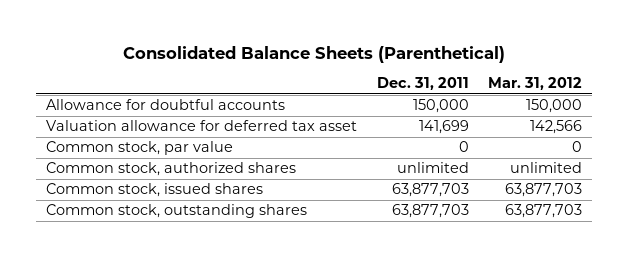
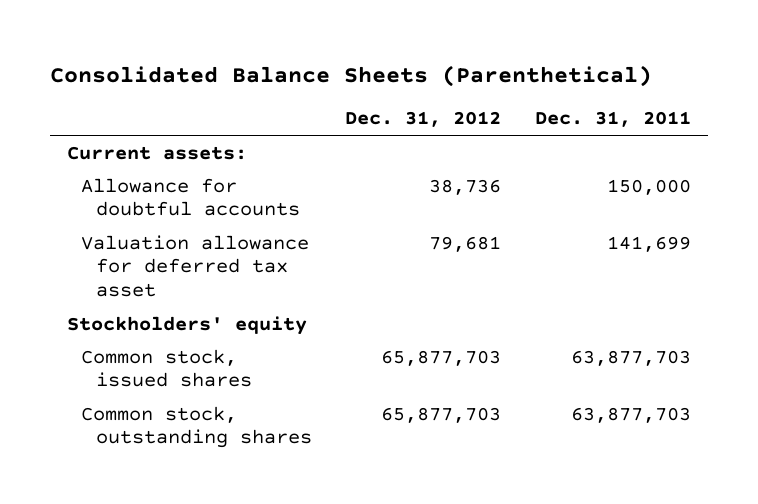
- | Dec. 31, 2011 | Mar. 31, 2012
+ | Dec. 31, 2012 | Dec. 31, 2011
+ Current assets:
- Common stock, par value | 0 | 0
- Common stock, authorized shares | unlimited | unlimited
+ Stockholders' equity

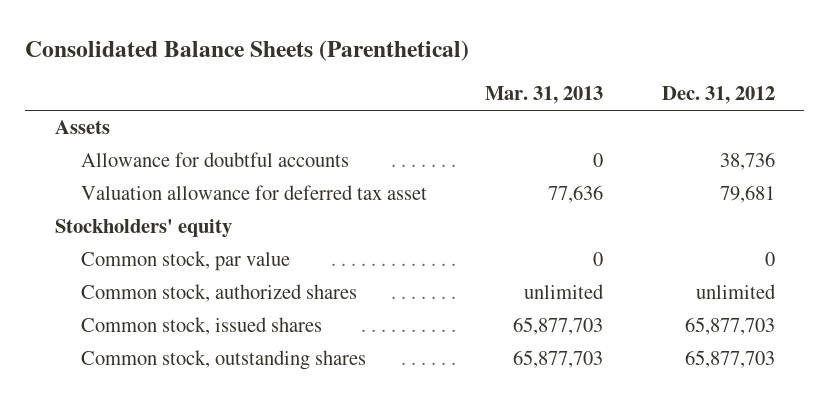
- | Dec. 31, 2012 | Dec. 31, 2011
+ | Mar. 31, 2013 | Dec. 31, 2012
- Current assets:
+ Assets
+ Common stock, par value | 0 | 0
+ Common stock, authorized shares | unlimited | unlimited

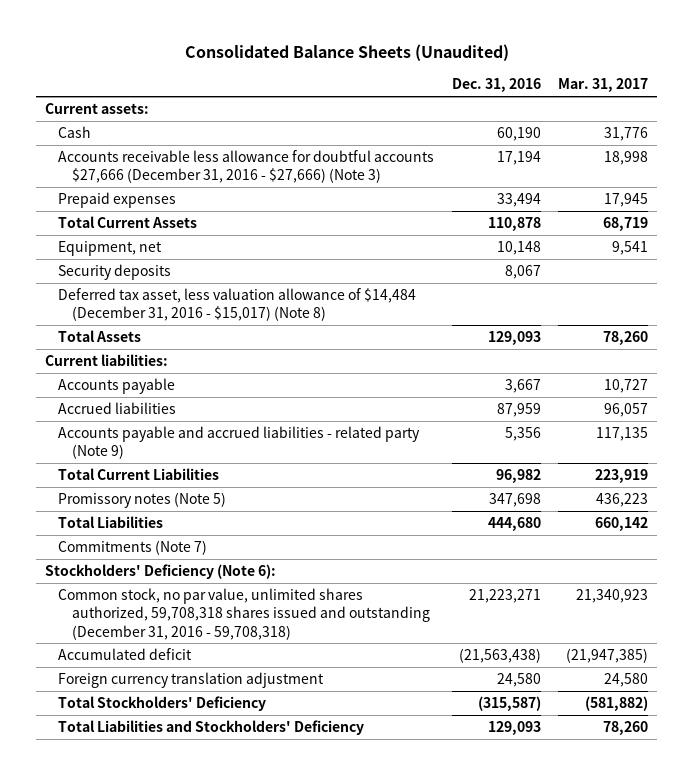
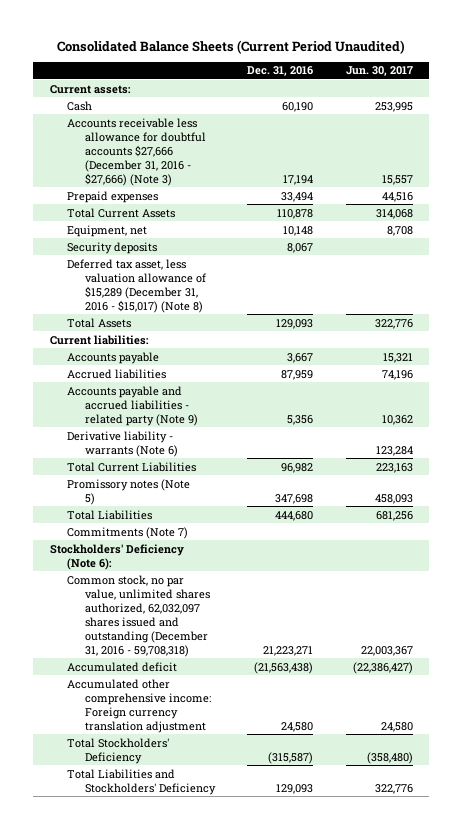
- Consolidated Balance Sheets (Unaudited)
+ Consolidated Balance Sheets (Current Period Unaudited)
- | Dec. 31, 2016 | Mar. 31, 2017
+ | Dec. 31, 2016 | Jun. 30, 2017
- Deferred tax asset, less valuation allowance of $14,484 (December 31, 2016 - $15,017) (Note 8)
+ Deferred tax asset, less valuation allowance of $15,289 (December 31, 2016 - $15,017) (Note 8)
+ Derivative liability - warrants (Note 6) | | 123,284
- Common stock, no par value, unlimited shares authorized, 59,708,318 shares issued and outstanding (December 31, 2016 - 59,708,318) | 21,223,271 | 21,340,923
+ Common stock, no par value, unlimited shares authorized, 62,032,097 shares issued and outstanding (December 31, 2016 - 59,708,318) | 21,223,271 | 22,003,367
- Foreign currency translation adjustment | 24,580 | 24,580
+ Accumulated other comprehensive income: Foreign currency translation adjustment | 24,580 | 24,580

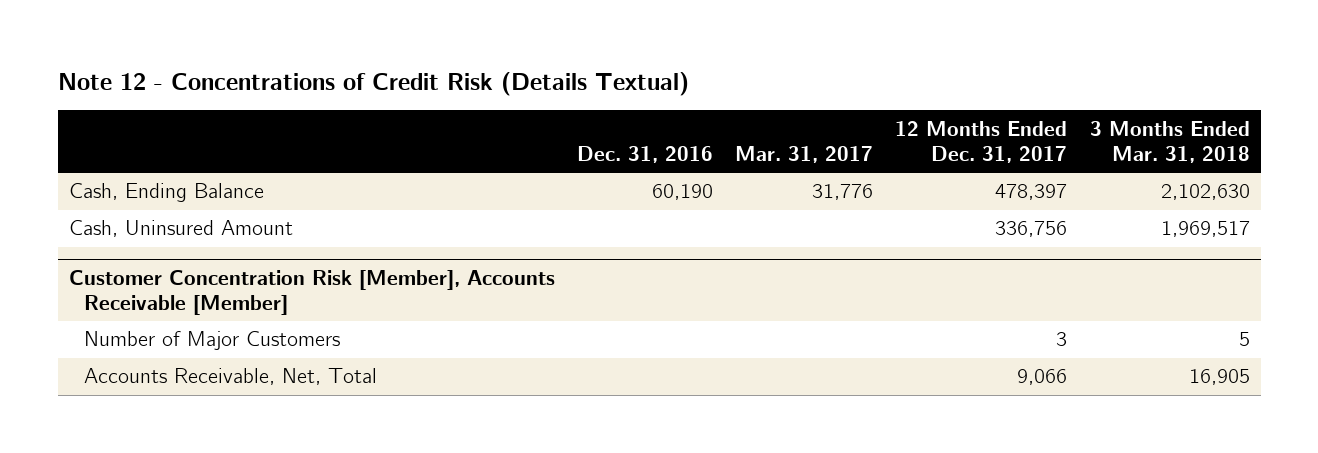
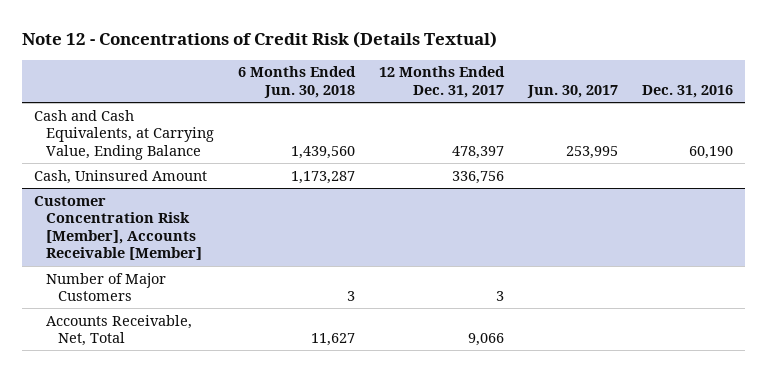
- | Dec. 31, 2016 | Mar. 31, 2017 | 12 Months Ended Dec. 31, 2017 | 3 Months Ended Mar. 31, 2018
+ | 6 Months Ended Jun. 30, 2018 | 12 Months Ended Dec. 31, 2017 | Jun. 30, 2017 | Dec. 31, 2016
- Cash, Ending Balance | 60,190 | 31,776 | 478,397 | 2,102,630
+ Cash and Cash Equivalents, at Carrying Value, Ending Balance | 1,439,560 | 478,397 | 253,995 | 60,190

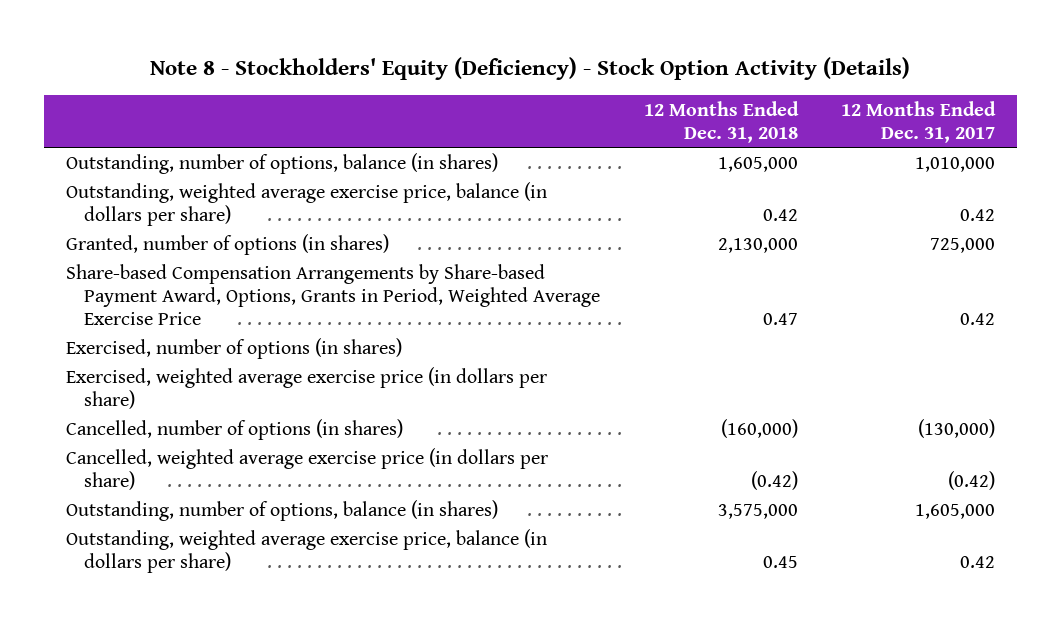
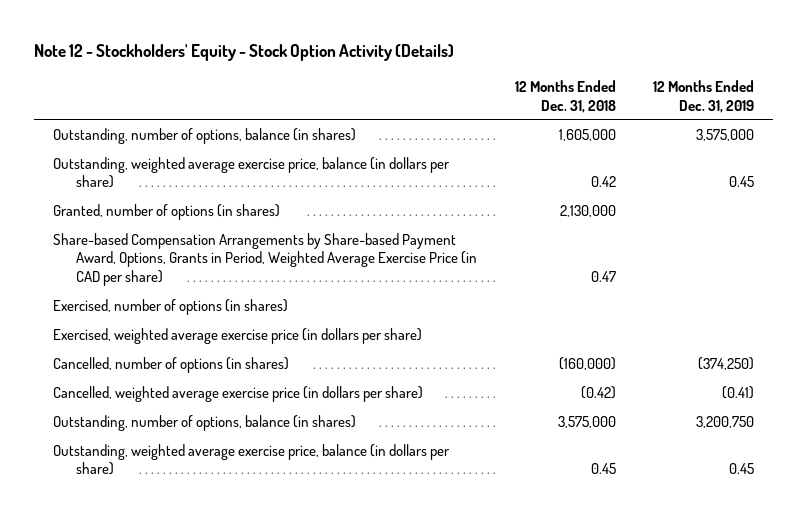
- Note 8 - Stockholders' Equity (Deficiency) - Stock Option Activity (Details)
+ Note 12 - Stockholders' Equity - Stock Option Activity (Details)
- | 12 Months Ended Dec. 31, 2018 | 12 Months Ended Dec. 31, 2017
+ | 12 Months Ended Dec. 31, 2018 | 12 Months Ended Dec. 31, 2019
- Share-based Compensation Arrangements by Share-based Payment Award, Options, Grants in Period, Weighted Average Exercise Price | 0.47 | 0.42
+ Share-based Compensation Arrangements by Share-based Payment Award, Options, Grants in Period, Weighted Average Exercise Price (in CAD per share) | 0.47 |

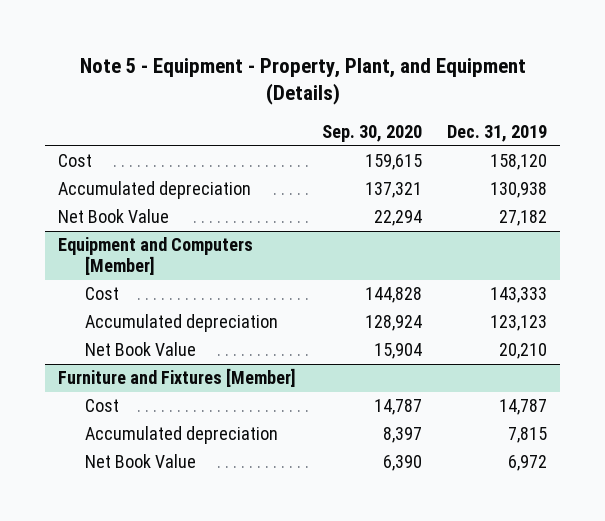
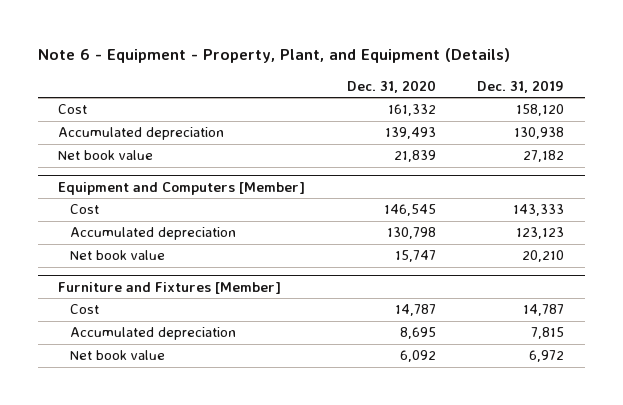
- Note 5 - Equipment - Property, Plant, and Equipment (Details)
+ Note 6 - Equipment - Property, Plant, and Equipment (Details)
- | Sep. 30, 2020 | Dec. 31, 2019
+ | Dec. 31, 2020 | Dec. 31, 2019
- Net Book Value | 22,294 | 27,182
+ Net book value | 21,839 | 27,182
@ Equipment and Computers [Member]
- Net Book Value | 15,904 | 20,210
+ Net book value | 15,747 | 20,210
@ Furniture and Fixtures [Member]
- Net Book Value | 6,390 | 6,972
+ Net book value | 6,092 | 6,972

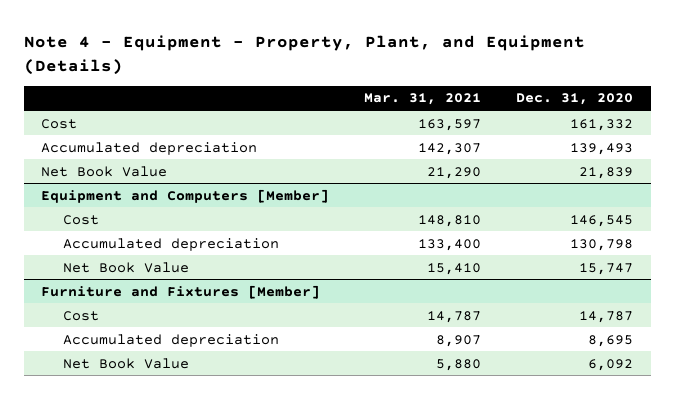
- Note 6 - Equipment - Property, Plant, and Equipment (Details)
+ Note 4 - Equipment - Property, Plant, and Equipment (Details)
- | Dec. 31, 2020 | Dec. 31, 2019
+ | Mar. 31, 2021 | Dec. 31, 2020
- Net book value | 21,839 | 27,182
+ Net Book Value | 21,290 | 21,839
@ Equipment and Computers [Member]
- Net book value | 15,747 | 20,210
+ Net Book Value | 15,410 | 15,747
@ Furniture and Fixtures [Member]
- Net book value | 6,092 | 6,972
+ Net Book Value | 5,880 | 6,092

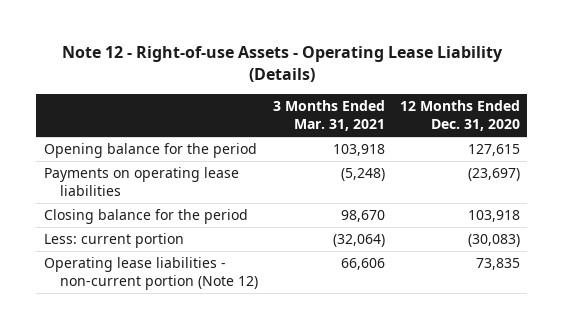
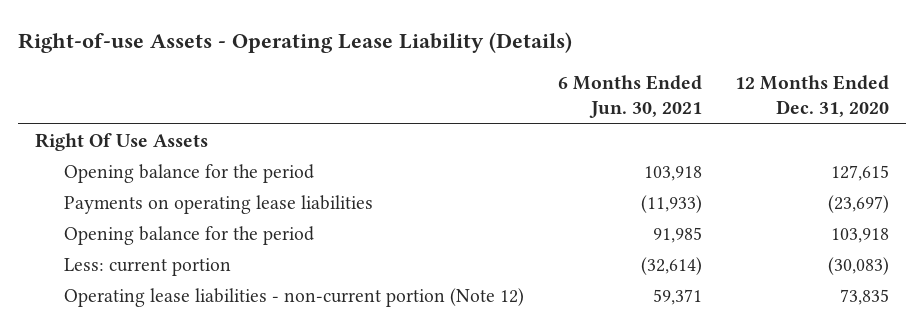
- Note 12 - Right-of-use Assets - Operating Lease Liability (Details)
+ Right-of-use Assets - Operating Lease Liability (Details)
- | 3 Months Ended Mar. 31, 2021 | 12 Months Ended Dec. 31, 2020
+ | 6 Months Ended Jun. 30, 2021 | 12 Months Ended Dec. 31, 2020
+ Right Of Use Assets
- Closing balance for the period | 98,670 | 103,918
+ Opening balance for the period | 91,985 | 103,918

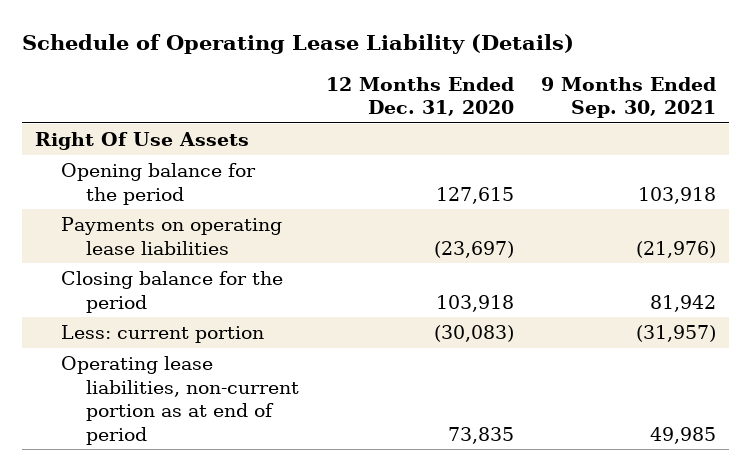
- Right-of-use Assets - Operating Lease Liability (Details)
+ Schedule of Operating Lease Liability (Details)
- | 6 Months Ended Jun. 30, 2021 | 12 Months Ended Dec. 31, 2020
+ | 12 Months Ended Dec. 31, 2020 | 9 Months Ended Sep. 30, 2021
- Opening balance for the period | 91,985 | 103,918
+ Closing balance for the period | 103,918 | 81,942
- Operating lease liabilities - non-current portion (Note 12) | 59,371 | 73,835
+ Operating lease liabilities, non-current portion as at end of period | 73,835 | 49,985

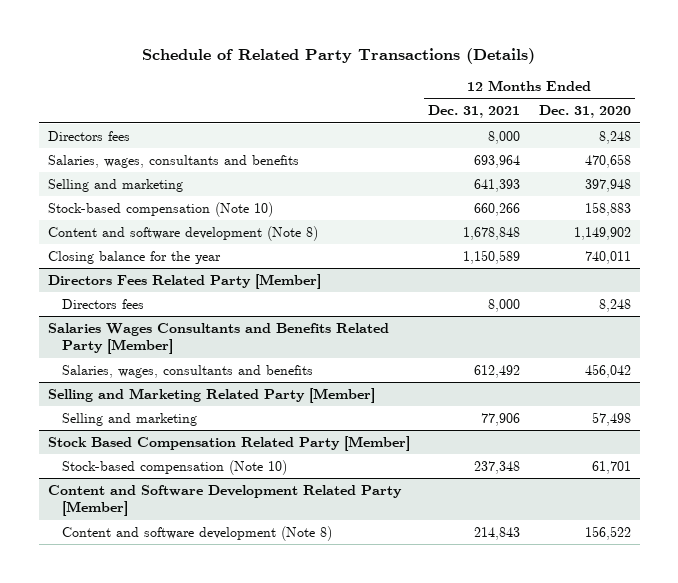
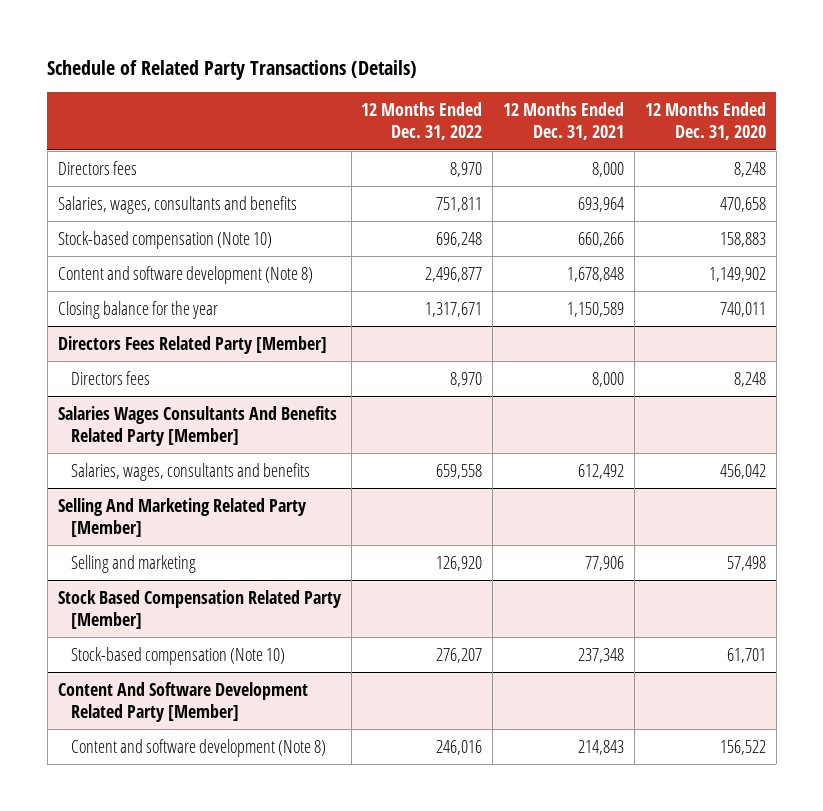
- | 12 Months Ended Dec. 31, 2021 | 12 Months Ended Dec. 31, 2020
+ | 12 Months Ended Dec. 31, 2022 | 12 Months Ended Dec. 31, 2021 | 12 Months Ended Dec. 31, 2020
- Selling and marketing | 641,393 | 397,948
- Salaries Wages Consultants and Benefits Related Party [Member]
+ Salaries Wages Consultants And Benefits Related Party [Member]
- Selling and Marketing Related Party [Member]
+ Selling And Marketing Related Party [Member]
- Content and Software Development Related Party [Member]
+ Content And Software Development Related Party [Member]

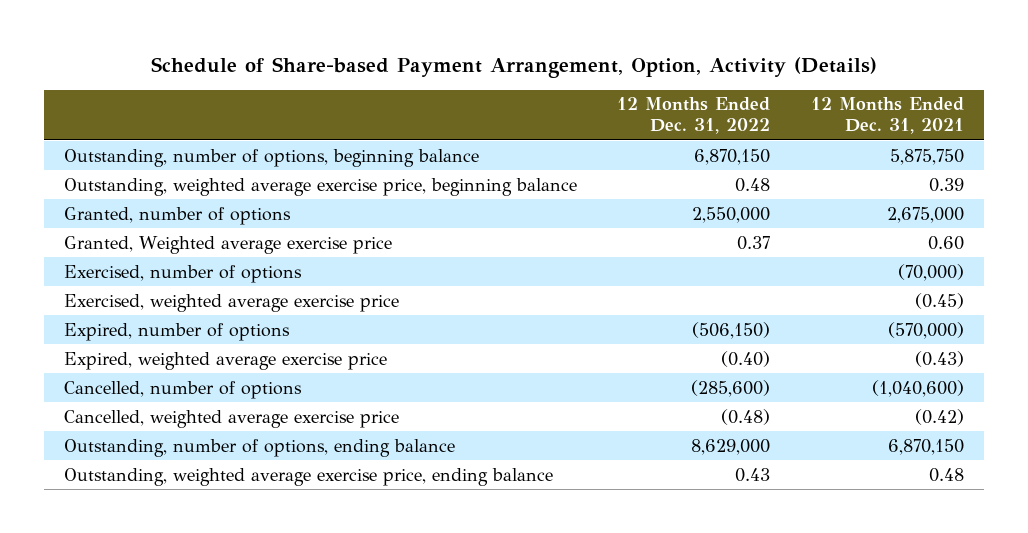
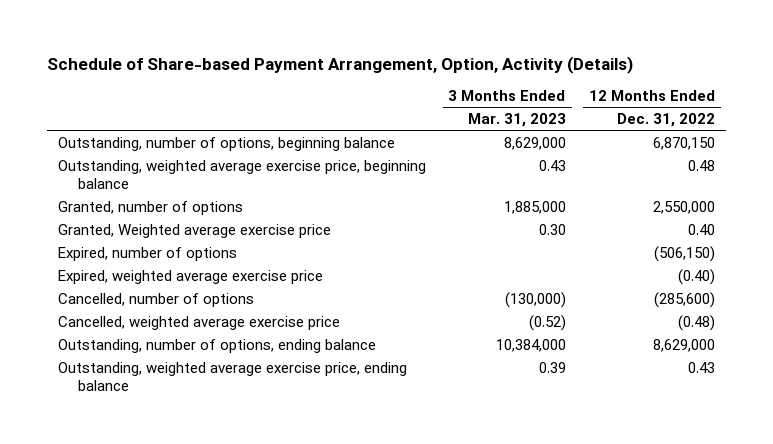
- | 12 Months Ended Dec. 31, 2022 | 12 Months Ended Dec. 31, 2021
+ | 3 Months Ended Mar. 31, 2023 | 12 Months Ended Dec. 31, 2022
- Granted, Weighted average exercise price | 0.37 | 0.60
- Exercised, number of options | | (70,000)
- Exercised, weighted average exercise price | | (0.45)
+ Granted, Weighted average exercise price | 0.30 | 0.40

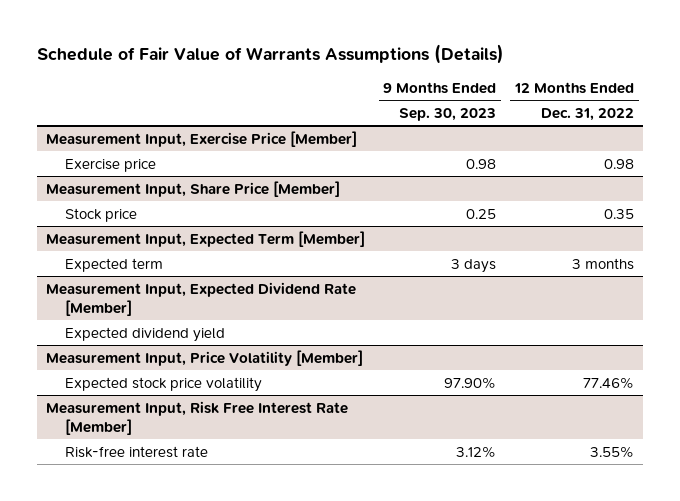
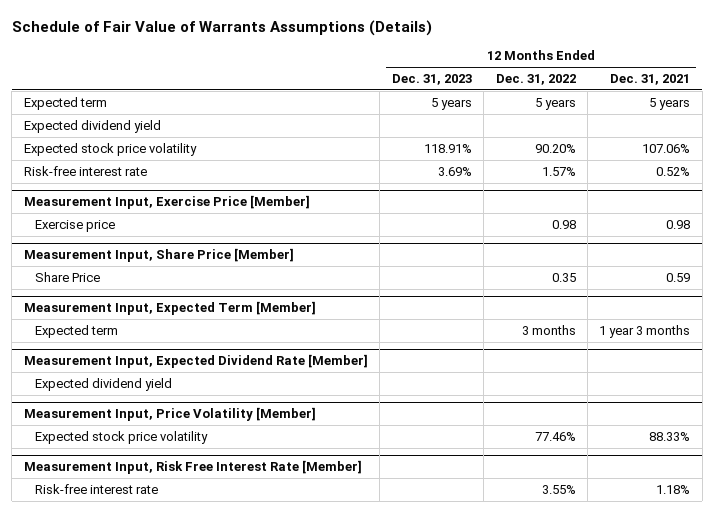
- | 9 Months Ended Sep. 30, 2023 | 12 Months Ended Dec. 31, 2022
+ | 12 Months Ended Dec. 31, 2023 | 12 Months Ended Dec. 31, 2022 | 12 Months Ended Dec. 31, 2021
+ Expected term | 5 years | 5 years | 5 years
+ Expected dividend yield
+ Expected stock price volatility | 118.91% | 90.20% | 107.06%
+ Risk-free interest rate | 3.69% | 1.57% | 0.52%
@ Measurement Input, Share Price [Member]
- Stock price | 0.25 | 0.35
+ Share Price | | 0.35 | 0.59

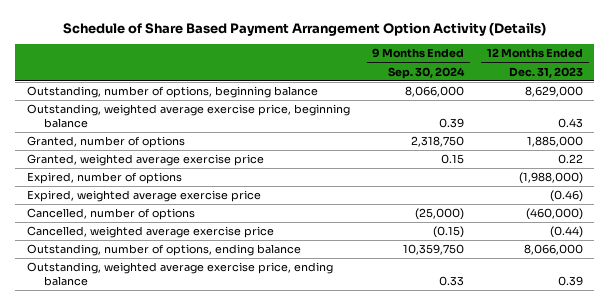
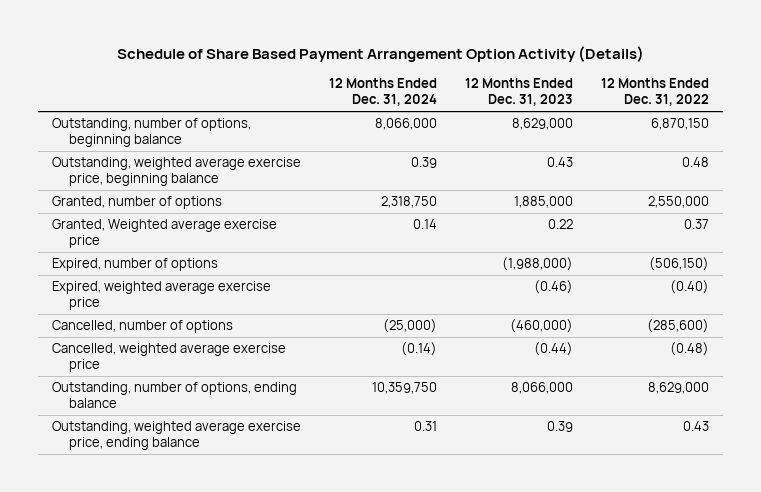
- | 9 Months Ended Sep. 30, 2024 | 12 Months Ended Dec. 31, 2023
+ | 12 Months Ended Dec. 31, 2024 | 12 Months Ended Dec. 31, 2023 | 12 Months Ended Dec. 31, 2022
- Granted, weighted average exercise price | 0.15 | 0.22
+ Granted, Weighted average exercise price | 0.14 | 0.22 | 0.37

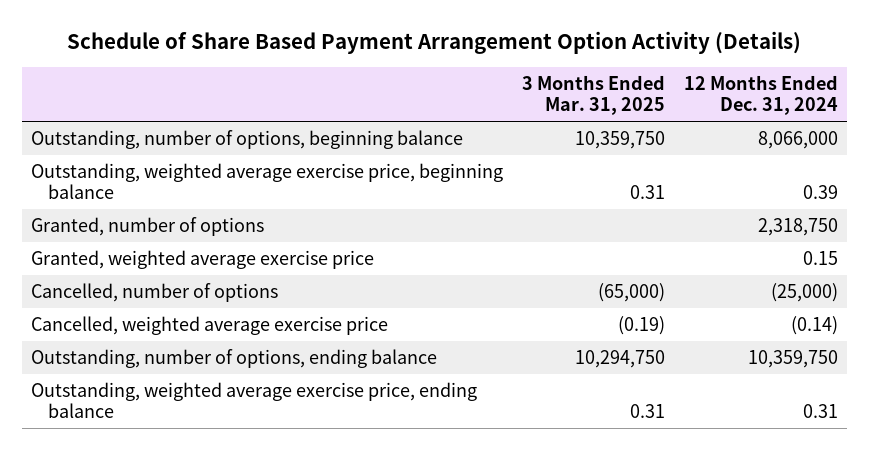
- | 12 Months Ended Dec. 31, 2024 | 12 Months Ended Dec. 31, 2023 | 12 Months Ended Dec. 31, 2022
+ | 3 Months Ended Mar. 31, 2025 | 12 Months Ended Dec. 31, 2024
- Granted, Weighted average exercise price | 0.14 | 0.22 | 0.37
- Expired, number of options | | (1,988,000) | (506,150)
- Expired, weighted average exercise price | | (0.46) | (0.40)
+ Granted, weighted average exercise price | | 0.15

